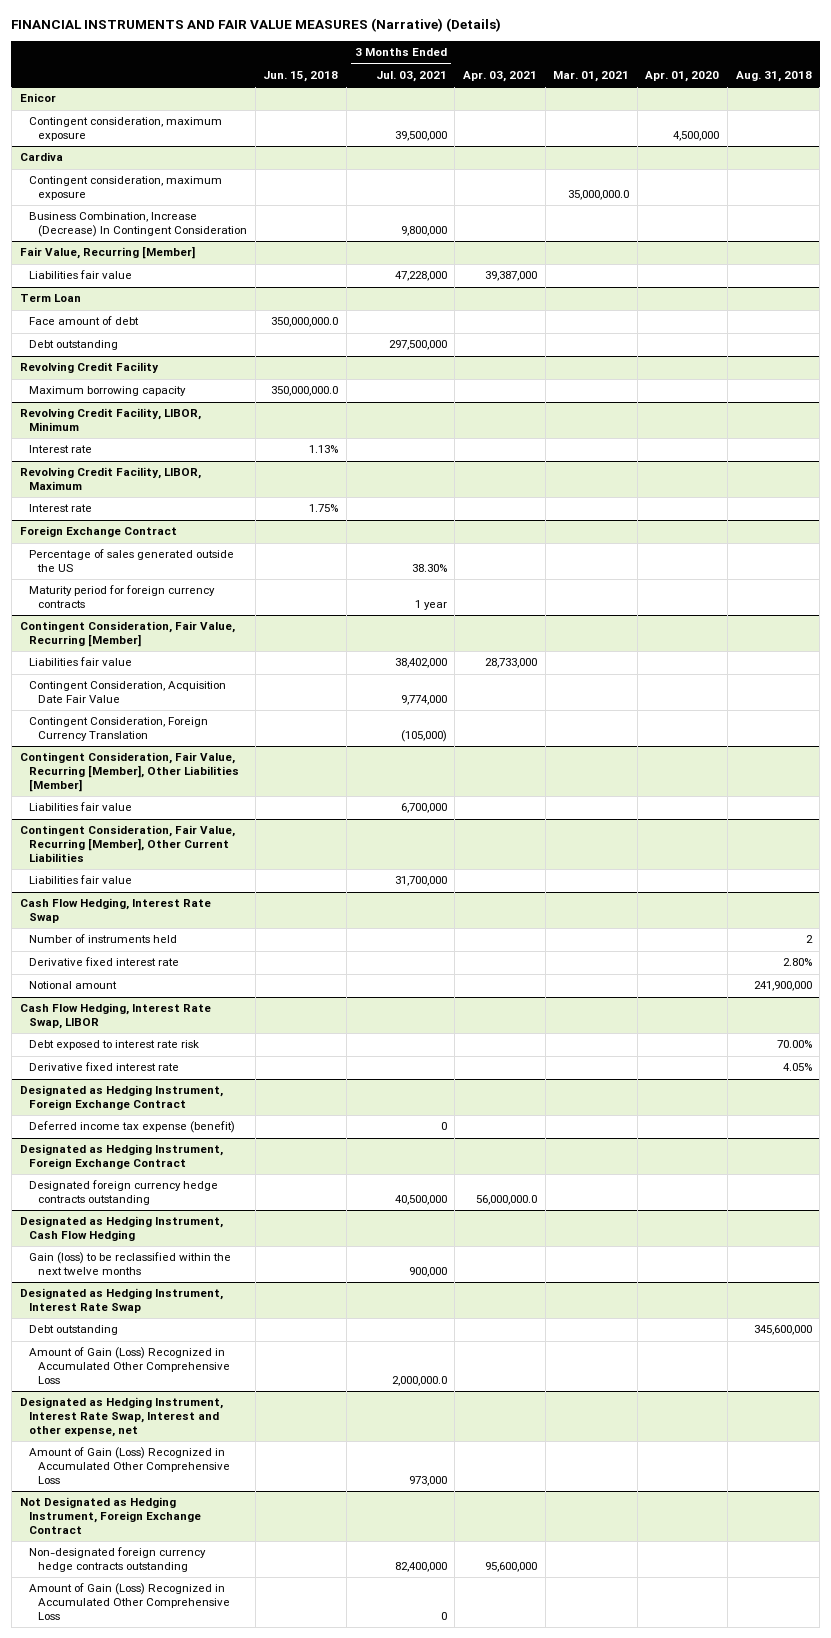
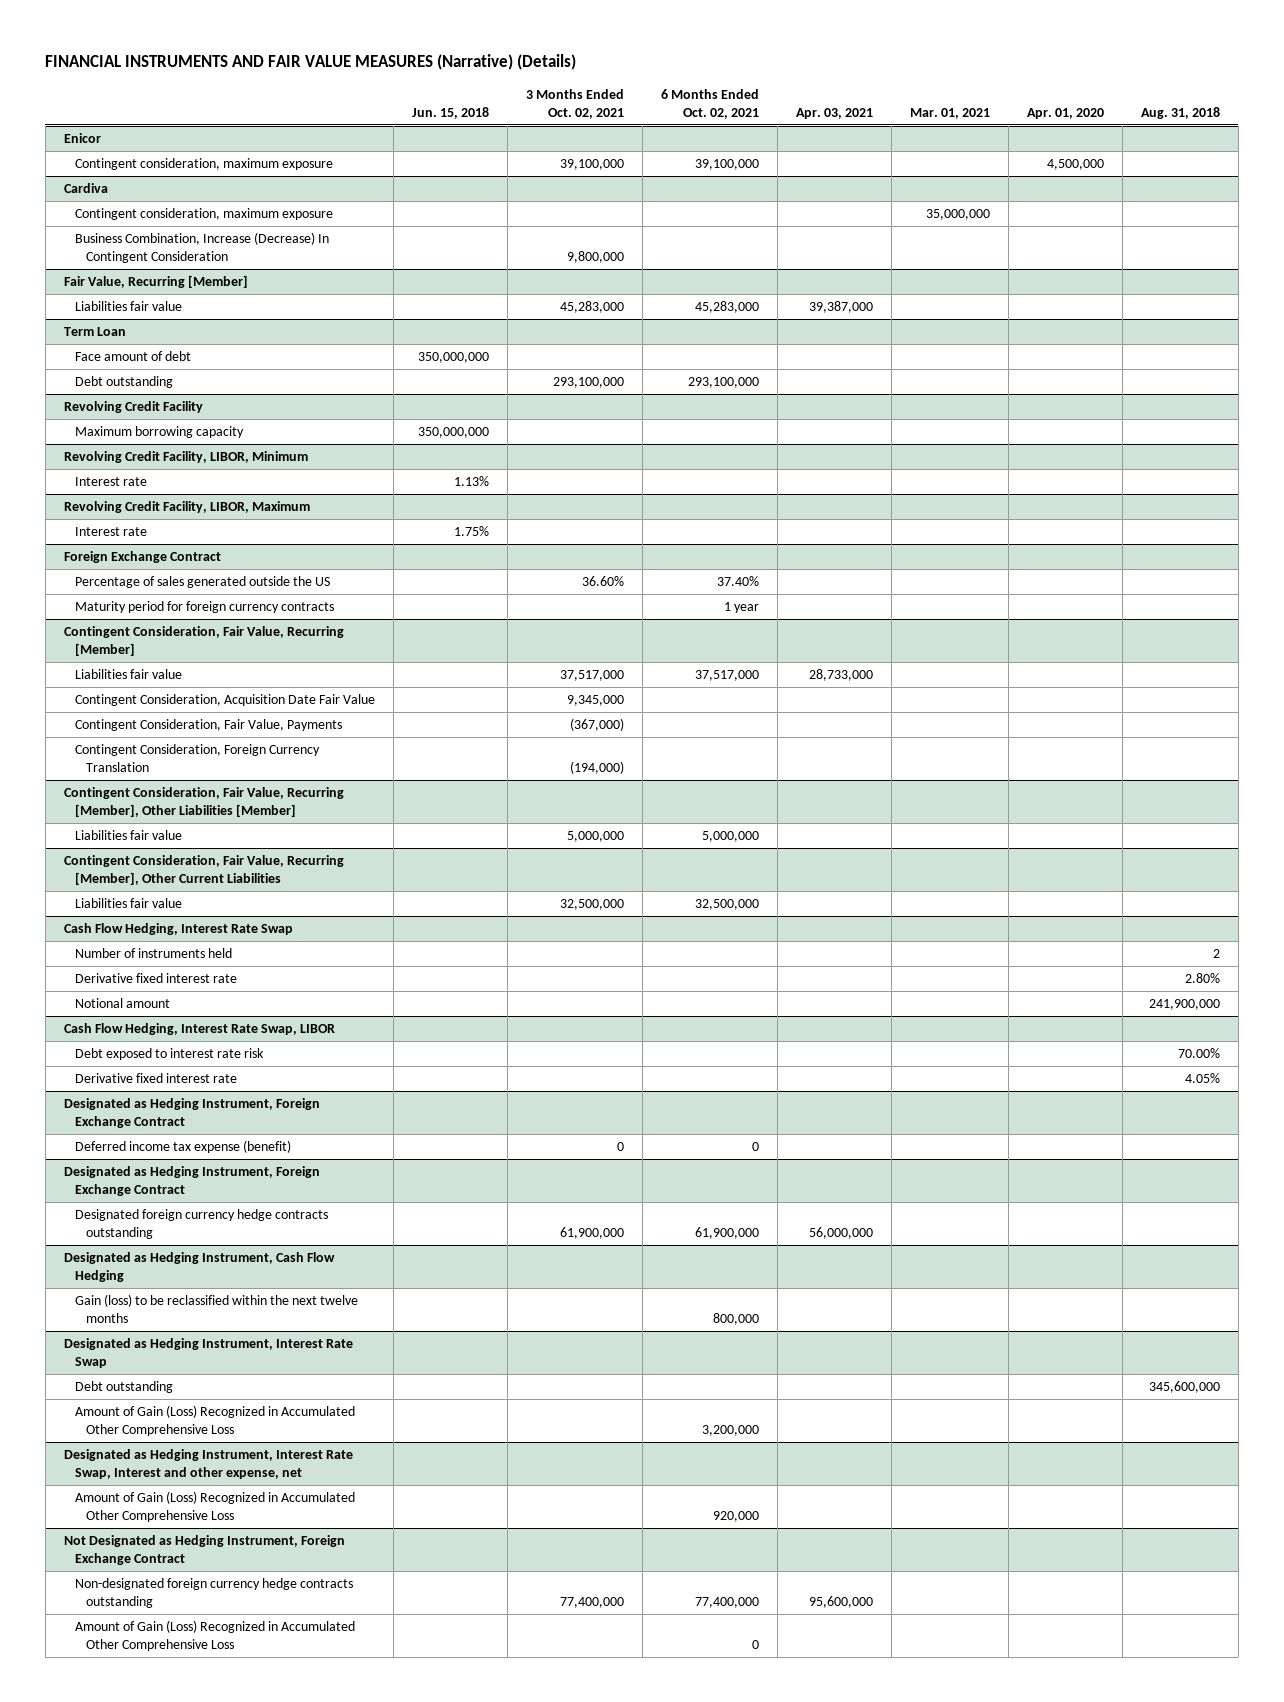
- | Jun. 15, 2018 | 3 Months Ended Jul. 03, 2021 | Apr. 03, 2021 | Mar. 01, 2021 | Apr. 01, 2020 | Aug. 31, 2018
+ | Jun. 15, 2018 | 3 Months Ended Oct. 02, 2021 | 6 Months Ended Oct. 02, 2021 | Apr. 03, 2021 | Mar. 01, 2021 | Apr. 01, 2020 | Aug. 31, 2018
@ Cardiva
- Contingent consideration, maximum exposure | | | | 35,000,000.0 | |
+ Contingent consideration, maximum exposure | | | | | 35,000,000 | |
@ Term Loan
- Face amount of debt | 350,000,000.0 | | | | |
+ Face amount of debt | 350,000,000 | | | | | |
@ Revolving Credit Facility
- Maximum borrowing capacity | 350,000,000.0 | | | | |
+ Maximum borrowing capacity | 350,000,000 | | | | | |
@ Contingent Consideration, Fair Value, Recurring [Member]
+ Contingent Consideration, Fair Value, Payments | | (367,000) | | | | |
@ Designated as Hedging Instrument, Foreign Exchange Contract
- Designated foreign currency hedge contracts outstanding | | 40,500,000 | 56,000,000.0 | | |
+ Designated foreign currency hedge contracts outstanding | | 61,900,000 | 61,900,000 | 56,000,000 | | |

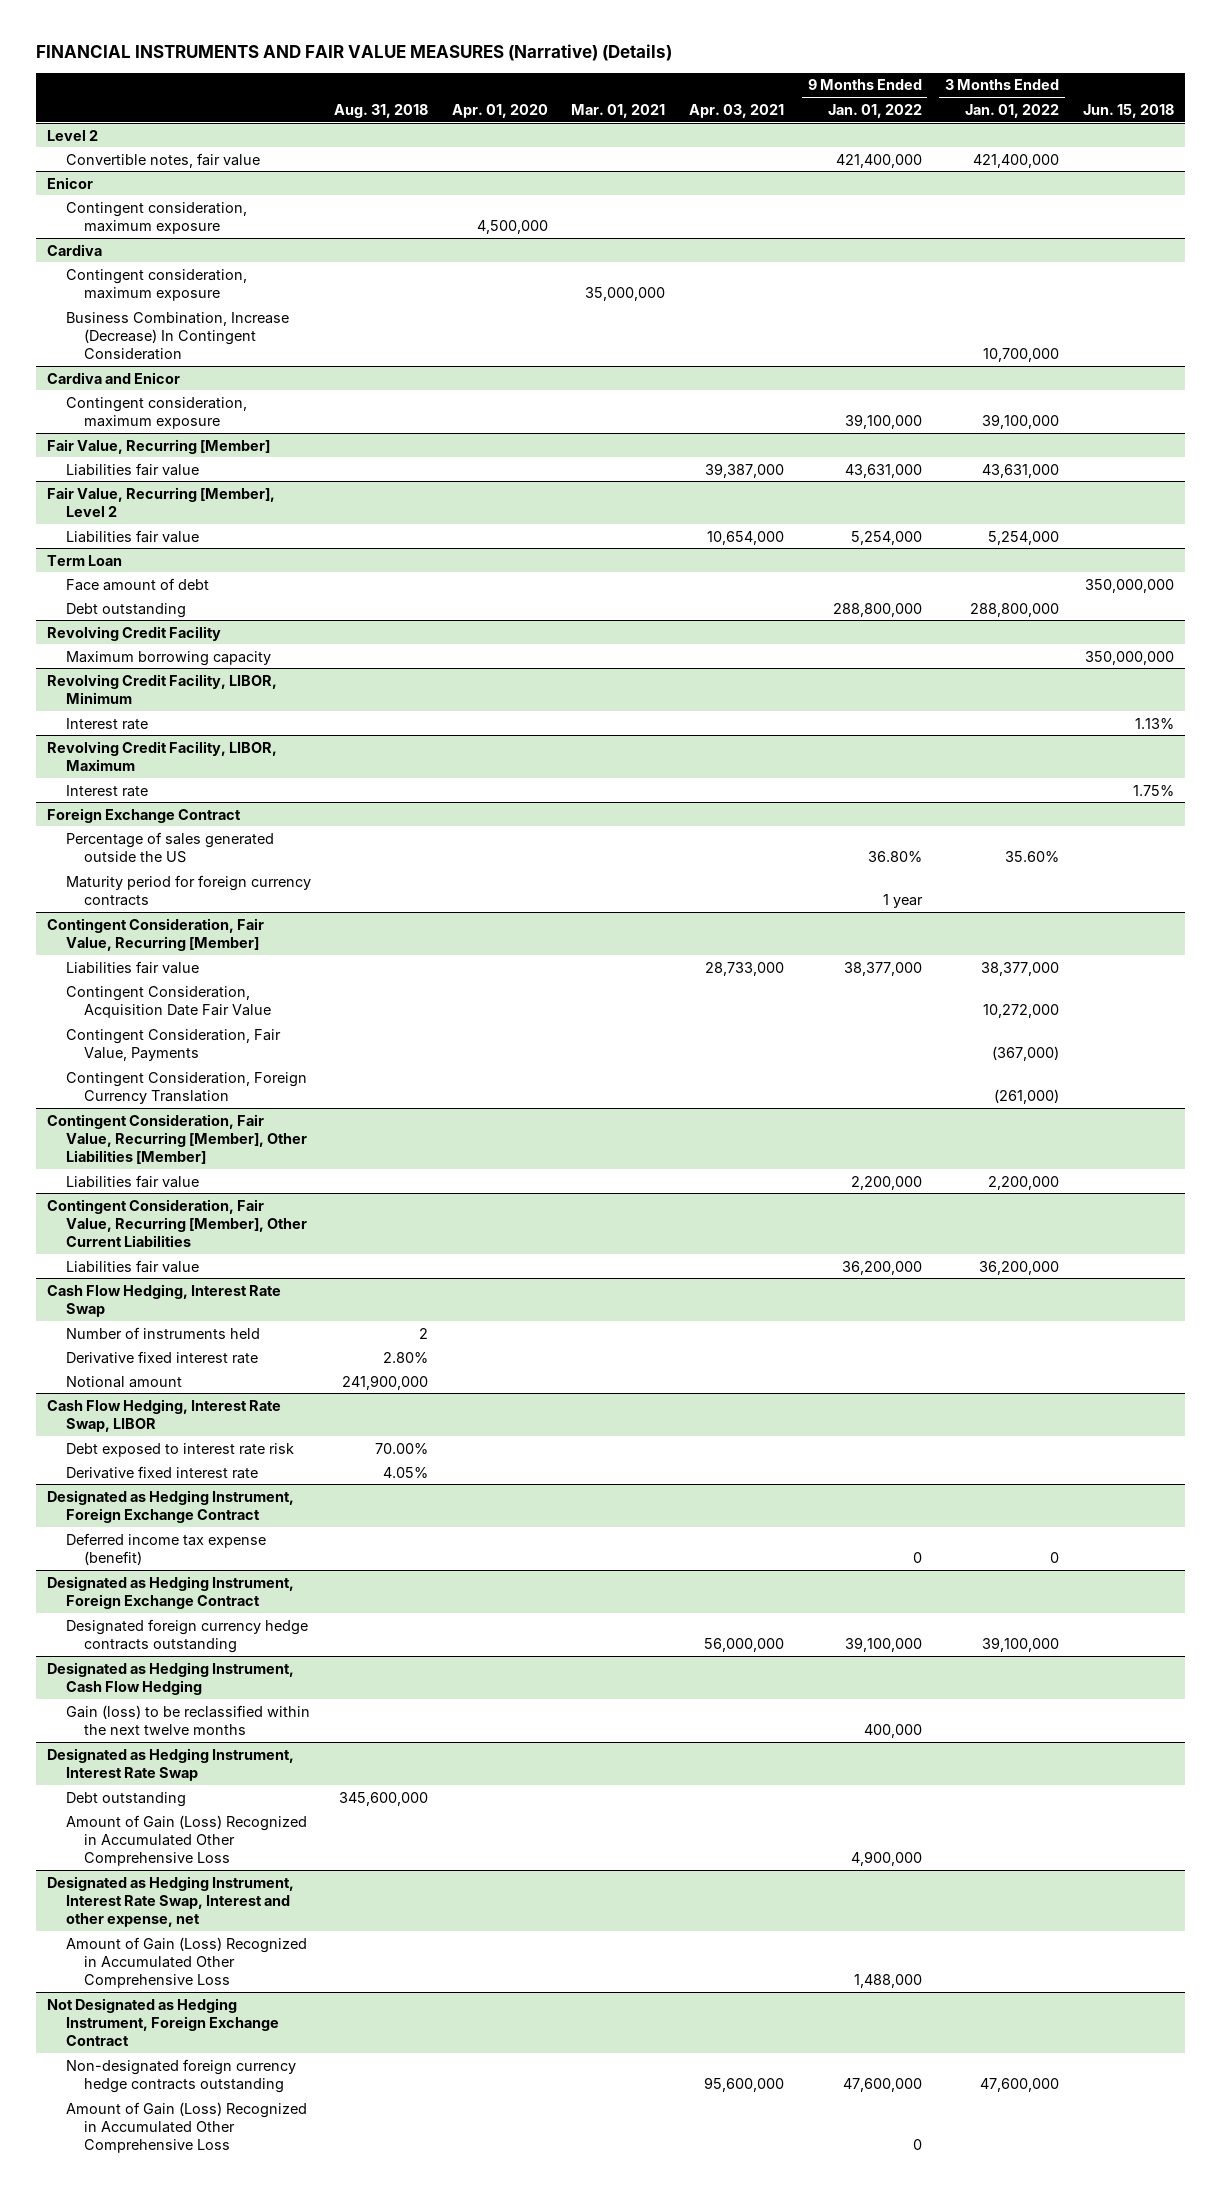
- | Jun. 15, 2018 | 3 Months Ended Oct. 02, 2021 | 6 Months Ended Oct. 02, 2021 | Apr. 03, 2021 | Mar. 01, 2021 | Apr. 01, 2020 | Aug. 31, 2018
+ | Aug. 31, 2018 | Apr. 01, 2020 | Mar. 01, 2021 | Apr. 03, 2021 | 9 Months Ended Jan. 01, 2022 | 3 Months Ended Jan. 01, 2022 | Jun. 15, 2018
+ Level 2
+ Convertible notes, fair value | | | | | 421,400,000 | 421,400,000 |
+ Cardiva and Enicor
+ Contingent consideration, maximum exposure | | | | | 39,100,000 | 39,100,000 |
+ Fair Value, Recurring [Member], Level 2
+ Liabilities fair value | | | | 10,654,000 | 5,254,000 | 5,254,000 |

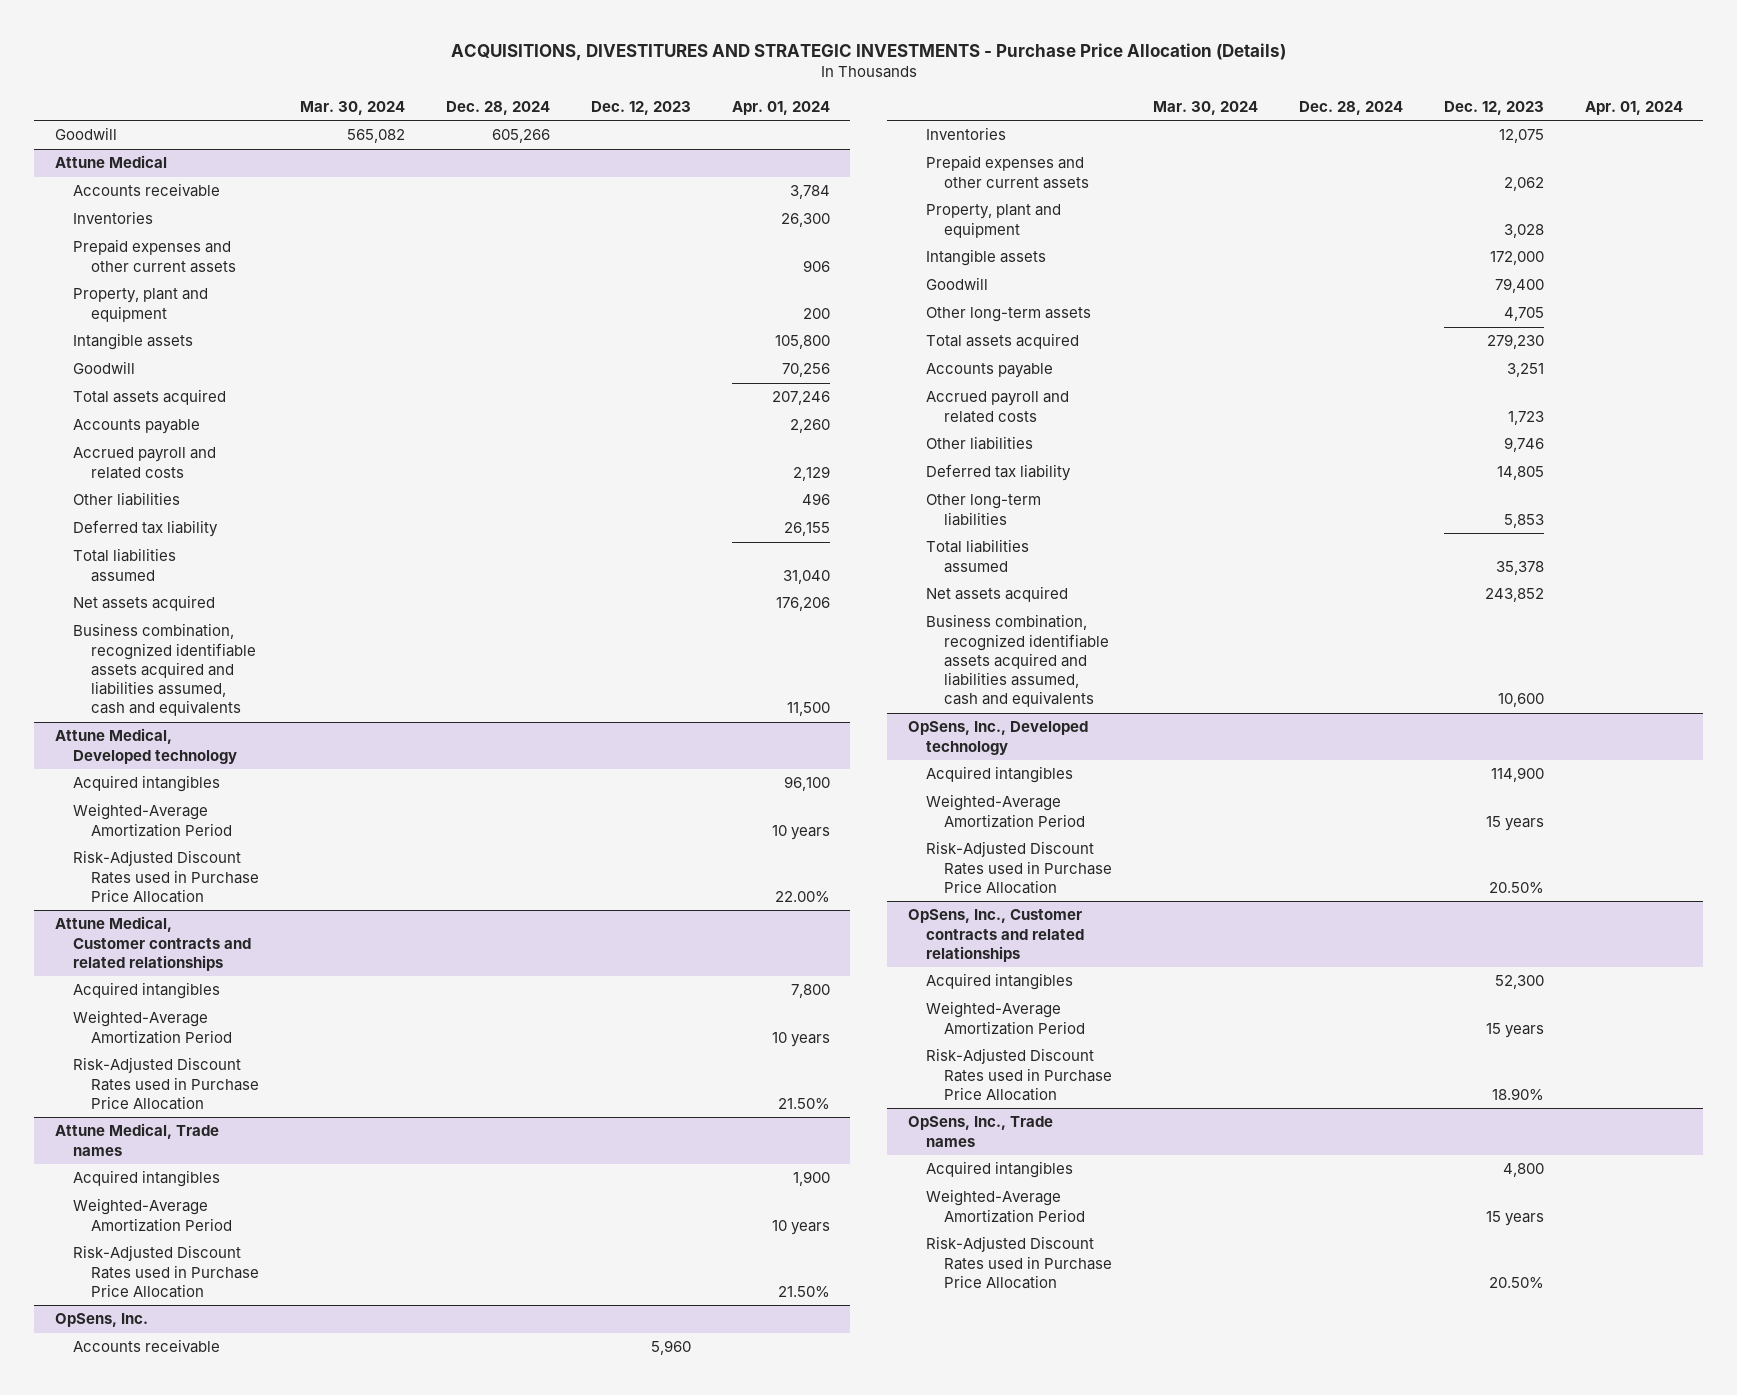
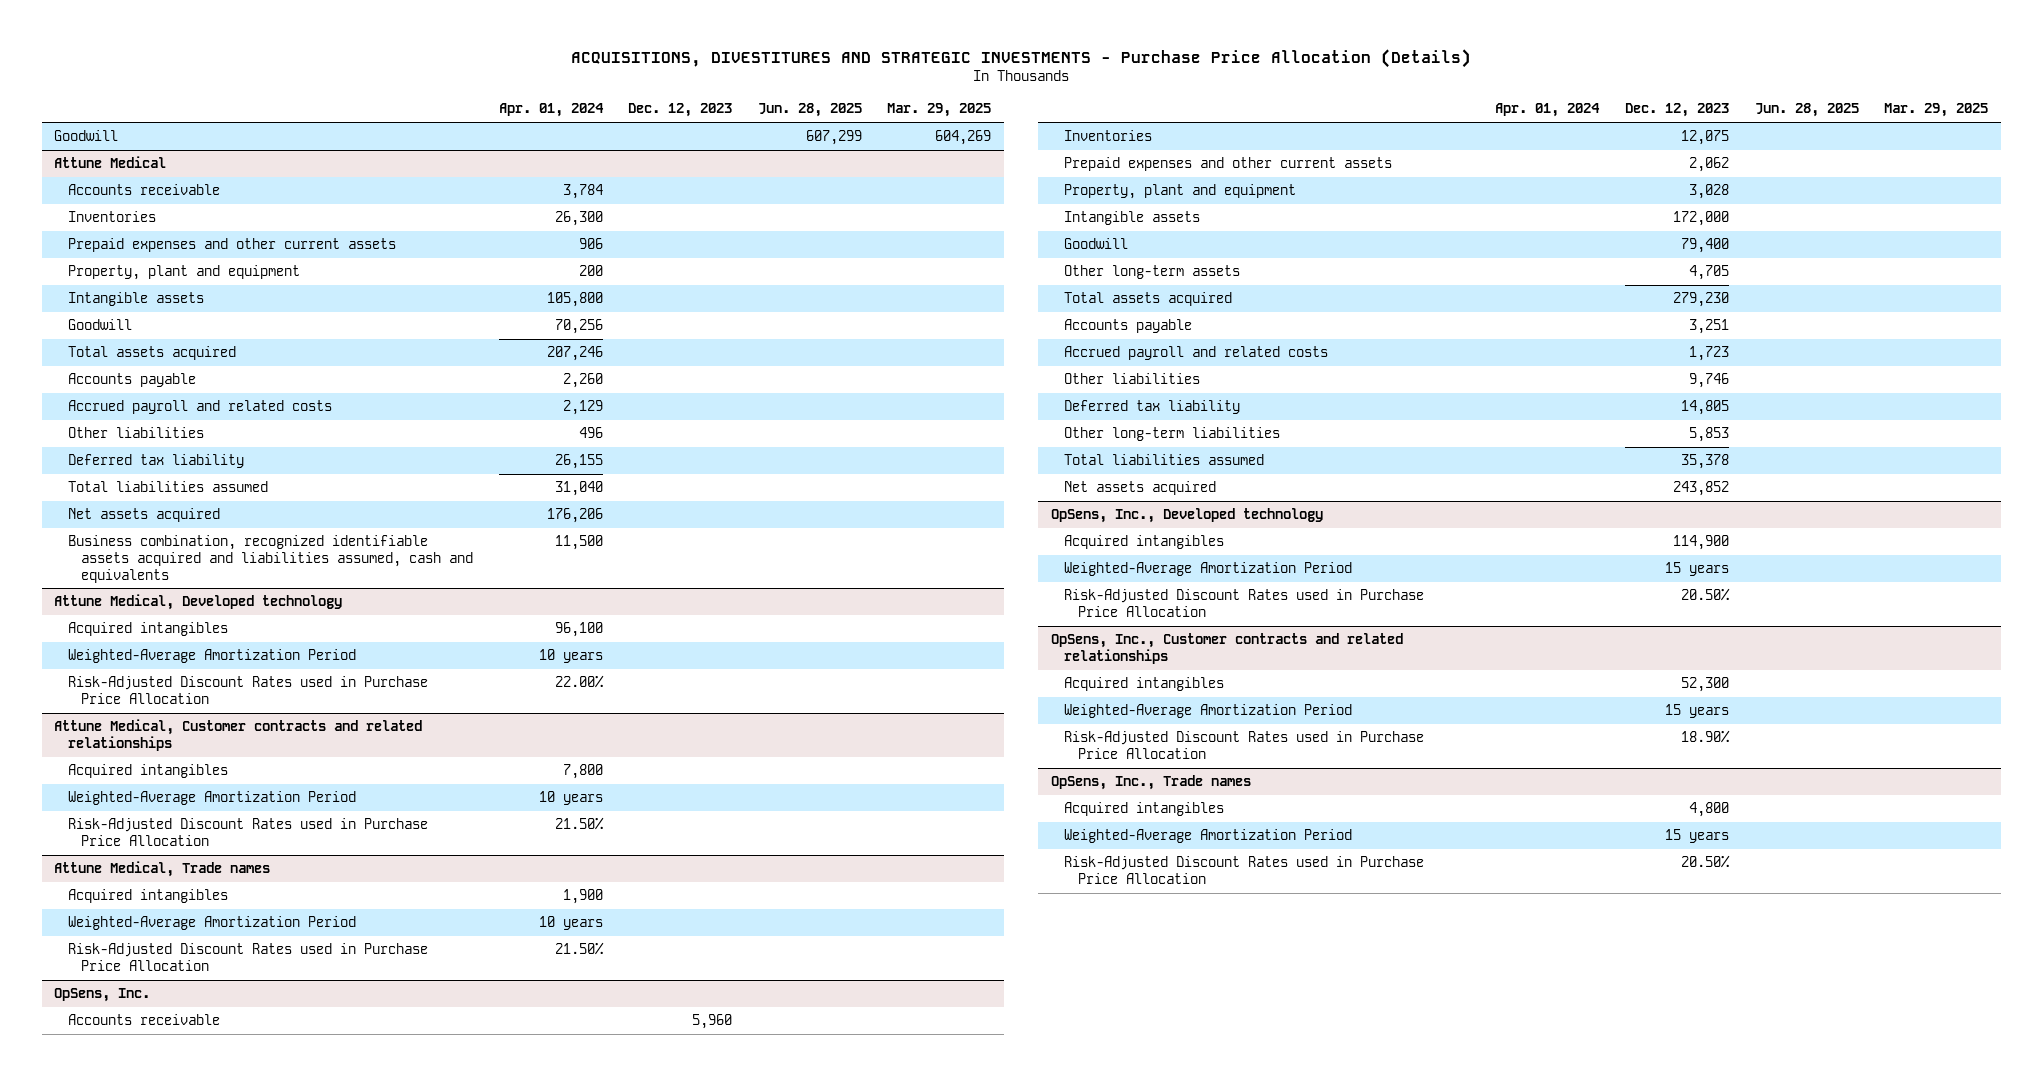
- | Mar. 30, 2024 | Dec. 28, 2024 | Dec. 12, 2023 | Apr. 01, 2024
+ | Apr. 01, 2024 | Dec. 12, 2023 | Jun. 28, 2025 | Mar. 29, 2025
@ OpSens, Inc.
- Business combination, recognized identifiable assets acquired and liabilities assumed, cash and equivalents | | | 10,600 |

